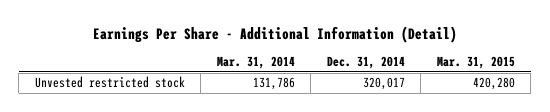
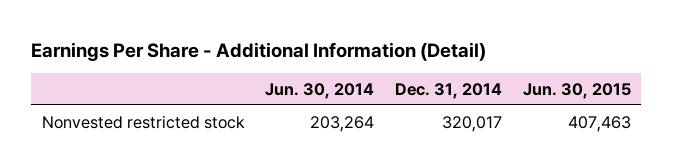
- | Mar. 31, 2014 | Dec. 31, 2014 | Mar. 31, 2015
+ | Jun. 30, 2014 | Dec. 31, 2014 | Jun. 30, 2015
- Unvested restricted stock | 131,786 | 320,017 | 420,280
+ Nonvested restricted stock | 203,264 | 320,017 | 407,463

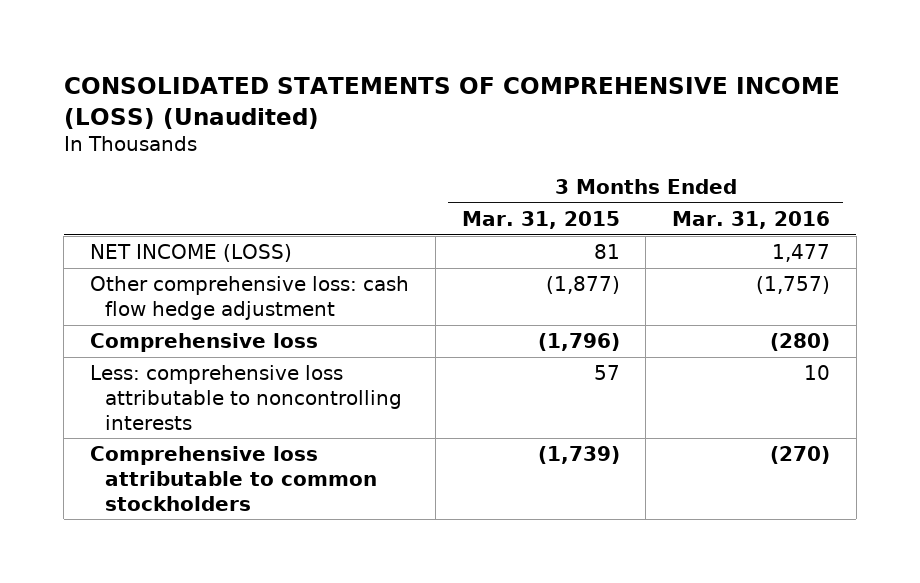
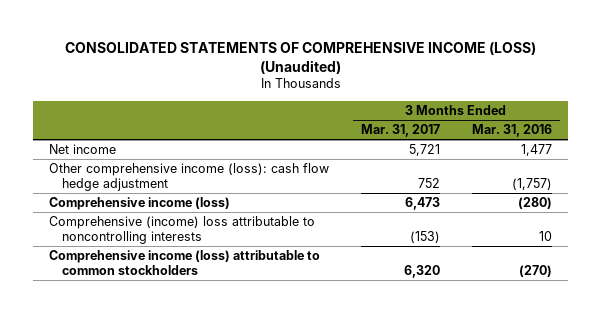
- | 3 Months Ended Mar. 31, 2015 | 3 Months Ended Mar. 31, 2016
+ | 3 Months Ended Mar. 31, 2017 | 3 Months Ended Mar. 31, 2016
- NET INCOME (LOSS) | 81 | 1,477
- Other comprehensive loss: cash flow hedge adjustment | (1,877) | (1,757)
- Comprehensive loss | (1,796) | (280)
- Less: comprehensive loss attributable to noncontrolling interests | 57 | 10
- Comprehensive loss attributable to common stockholders | (1,739) | (270)
+ Net income | 5,721 | 1,477
+ Other comprehensive income (loss): cash flow hedge adjustment | 752 | (1,757)
+ Comprehensive income (loss) | 6,473 | (280)
+ Comprehensive (income) loss attributable to noncontrolling interests | (153) | 10
+ Comprehensive income (loss) attributable to common stockholders | 6,320 | (270)

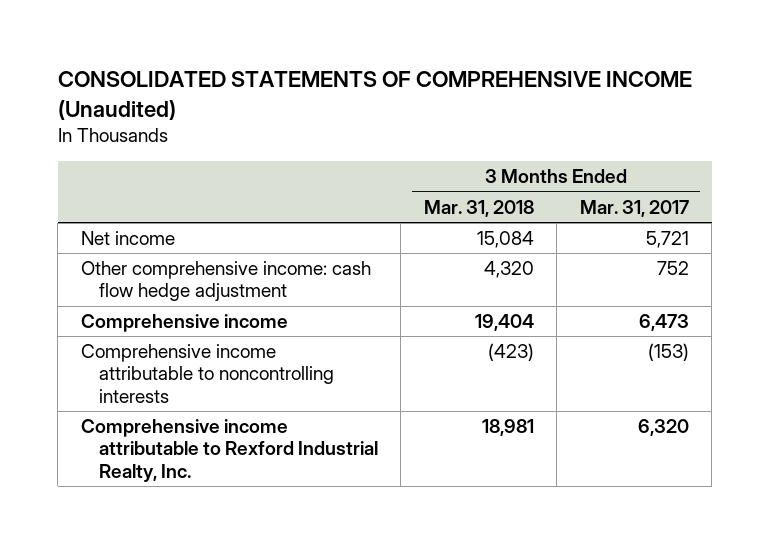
- CONSOLIDATED STATEMENTS OF COMPREHENSIVE INCOME (LOSS) (Unaudited)
+ CONSOLIDATED STATEMENTS OF COMPREHENSIVE INCOME (Unaudited)
- | 3 Months Ended Mar. 31, 2017 | 3 Months Ended Mar. 31, 2016
+ | 3 Months Ended Mar. 31, 2018 | 3 Months Ended Mar. 31, 2017
- Other comprehensive income (loss): cash flow hedge adjustment | 752 | (1,757)
- Comprehensive income (loss) | 6,473 | (280)
- Comprehensive (income) loss attributable to noncontrolling interests | (153) | 10
- Comprehensive income (loss) attributable to common stockholders | 6,320 | (270)
+ Other comprehensive income: cash flow hedge adjustment | 4,320 | 752
+ Comprehensive income | 19,404 | 6,473
+ Comprehensive income attributable to noncontrolling interests | (423) | (153)
+ Comprehensive income attributable to Rexford Industrial Realty, Inc. | 18,981 | 6,320

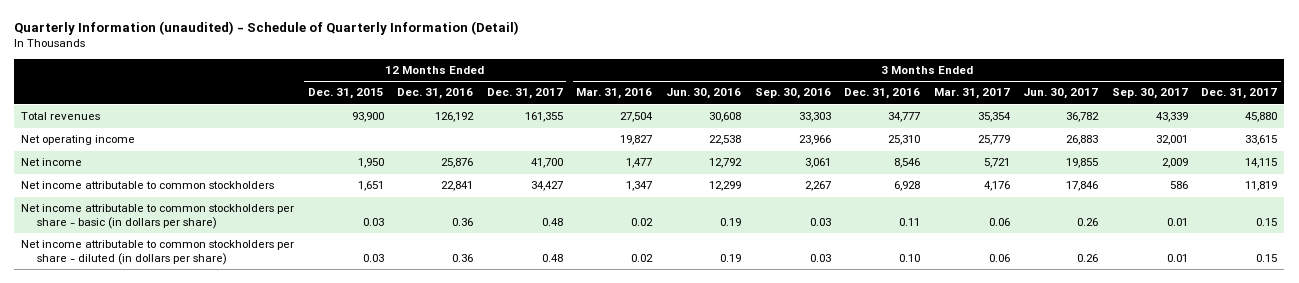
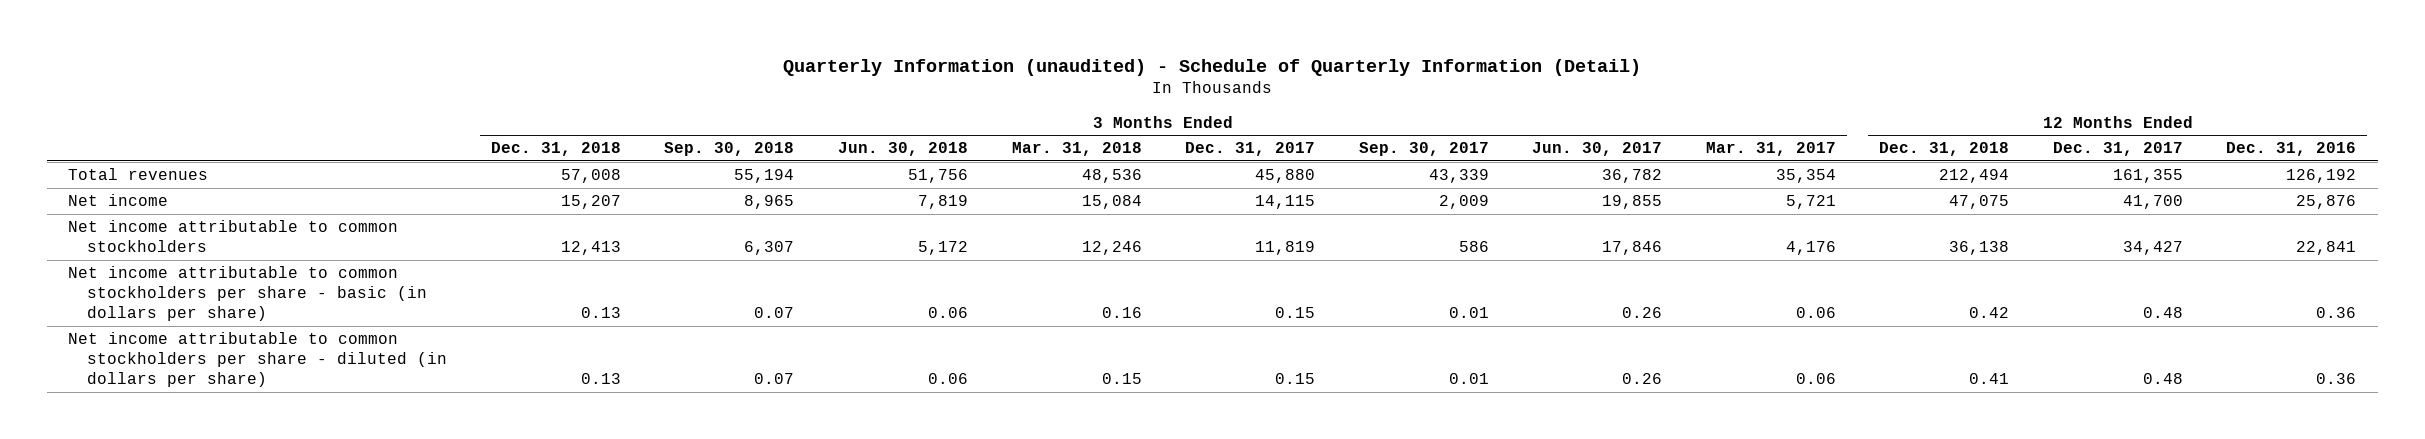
- | 12 Months Ended Dec. 31, 2015 | 12 Months Ended Dec. 31, 2016 | 12 Months Ended Dec. 31, 2017 | 3 Months Ended Mar. 31, 2016 | 3 Months Ended Jun. 30, 2016 | 3 Months Ended Sep. 30, 2016 | 3 Months Ended Dec. 31, 2016 | 3 Months Ended Mar. 31, 2017 | 3 Months Ended Jun. 30, 2017 | 3 Months Ended Sep. 30, 2017 | 3 Months Ended Dec. 31, 2017
+ | 3 Months Ended Dec. 31, 2018 | 3 Months Ended Sep. 30, 2018 | 3 Months Ended Jun. 30, 2018 | 3 Months Ended Mar. 31, 2018 | 3 Months Ended Dec. 31, 2017 | 3 Months Ended Sep. 30, 2017 | 3 Months Ended Jun. 30, 2017 | 3 Months Ended Mar. 31, 2017 | 12 Months Ended Dec. 31, 2018 | 12 Months Ended Dec. 31, 2017 | 12 Months Ended Dec. 31, 2016
- Net operating income | | | | 19,827 | 22,538 | 23,966 | 25,310 | 25,779 | 26,883 | 32,001 | 33,615

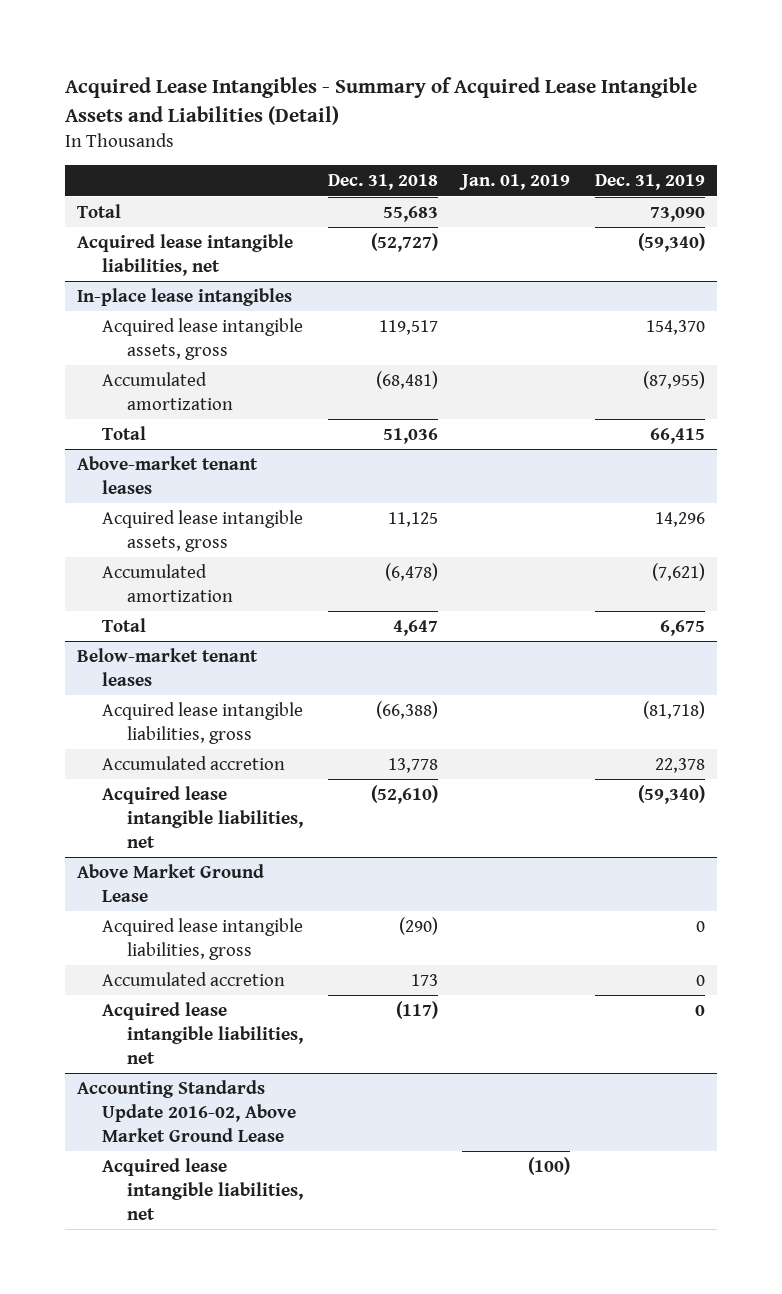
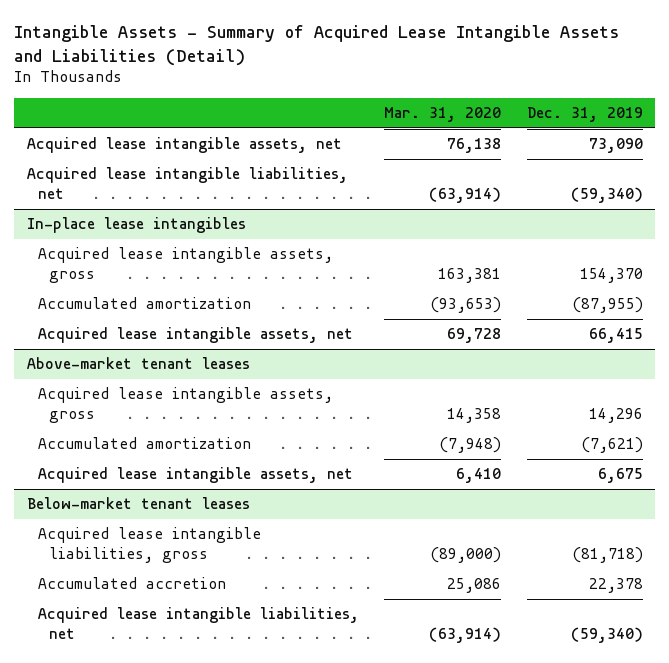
- Acquired Lease Intangibles - Summary of Acquired Lease Intangible Assets and Liabilities (Detail)
+ Intangible Assets - Summary of Acquired Lease Intangible Assets and Liabilities (Detail)
- | Dec. 31, 2018 | Jan. 01, 2019 | Dec. 31, 2019
+ | Mar. 31, 2020 | Dec. 31, 2019
- Total | 55,683 | | 73,090
+ Acquired lease intangible assets, net | 76,138 | 73,090
@ In-place lease intangibles
- Total | 51,036 | | 66,415
+ Acquired lease intangible assets, net | 69,728 | 66,415
@ Above-market tenant leases
- Total | 4,647 | | 6,675
+ Acquired lease intangible assets, net | 6,410 | 6,675
- Above Market Ground Lease
- Acquired lease intangible liabilities, gross | (290) | | 0
- Accumulated accretion | 173 | | 0
- Acquired lease intangible liabilities, net | (117) | | 0
- Accounting Standards Update 2016-02, Above Market Ground Lease
- Acquired lease intangible liabilities, net | | (100) |

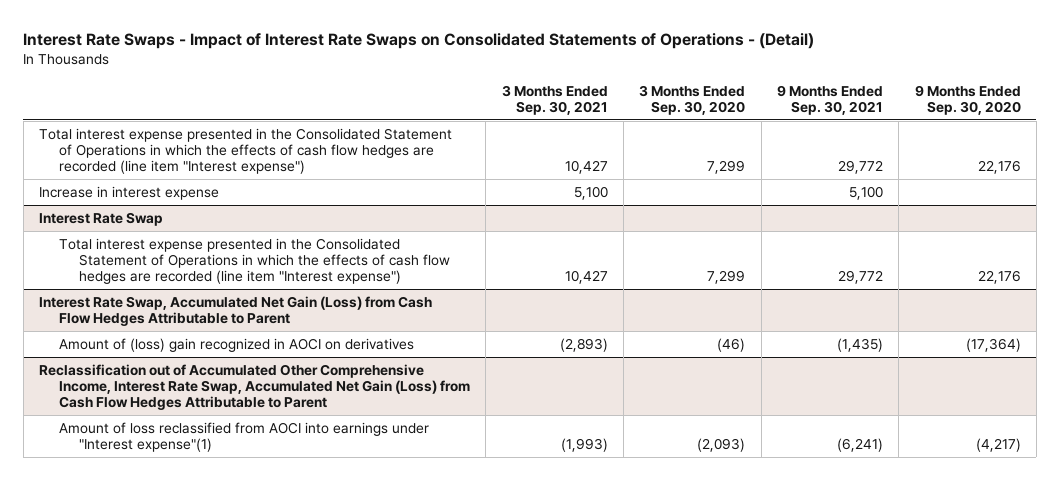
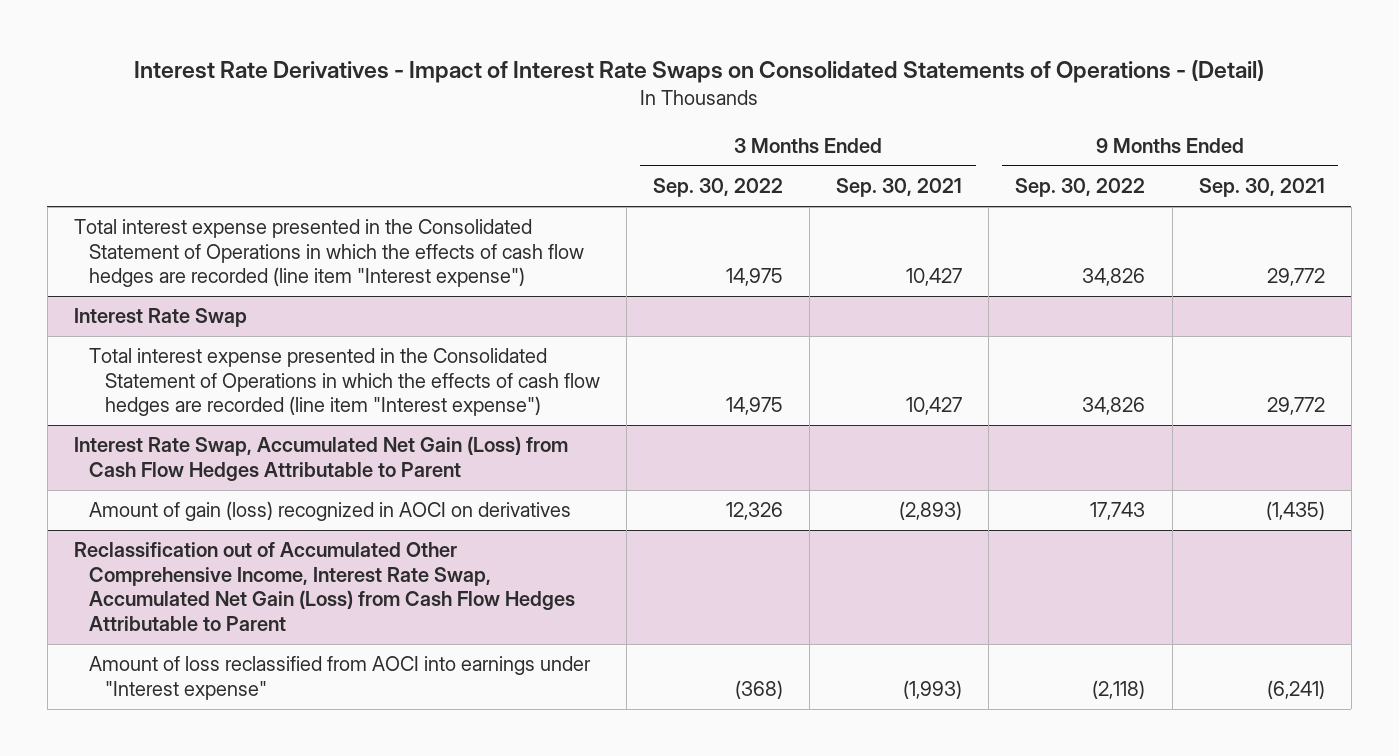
- Interest Rate Swaps - Impact of Interest Rate Swaps on Consolidated Statements of Operations - (Detail)
+ Interest Rate Derivatives - Impact of Interest Rate Swaps on Consolidated Statements of Operations - (Detail)
- | 3 Months Ended Sep. 30, 2021 | 3 Months Ended Sep. 30, 2020 | 9 Months Ended Sep. 30, 2021 | 9 Months Ended Sep. 30, 2020
+ | 3 Months Ended Sep. 30, 2022 | 3 Months Ended Sep. 30, 2021 | 9 Months Ended Sep. 30, 2022 | 9 Months Ended Sep. 30, 2021
- Increase in interest expense | 5,100 | | 5,100 |
@ Interest Rate Swap, Accumulated Net Gain (Loss) from Cash Flow Hedges Attributable to Parent
- Amount of (loss) gain recognized in AOCI on derivatives | (2,893) | (46) | (1,435) | (17,364)
+ Amount of gain (loss) recognized in AOCI on derivatives | 12,326 | (2,893) | 17,743 | (1,435)
@ Reclassification out of Accumulated Other Comprehensive Income, Interest Rate Swap, Accumulated Net Gain (Loss) from Cash Flow Hedges Attributable to Parent
- Amount of loss reclassified from AOCI into earnings under "Interest expense"(1) | (1,993) | (2,093) | (6,241) | (4,217)
+ Amount of loss reclassified from AOCI into earnings under "Interest expense" | (368) | (1,993) | (2,118) | (6,241)

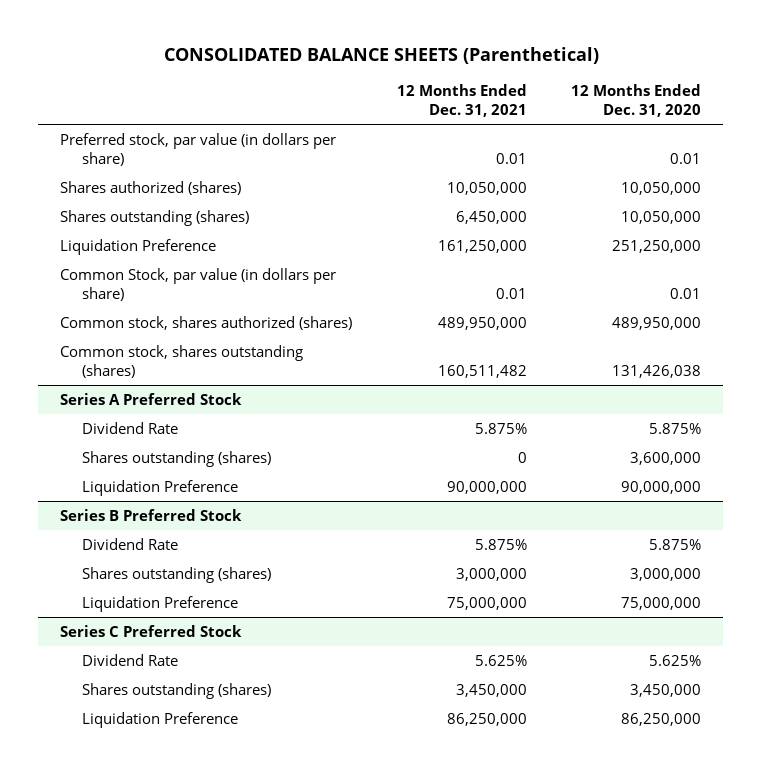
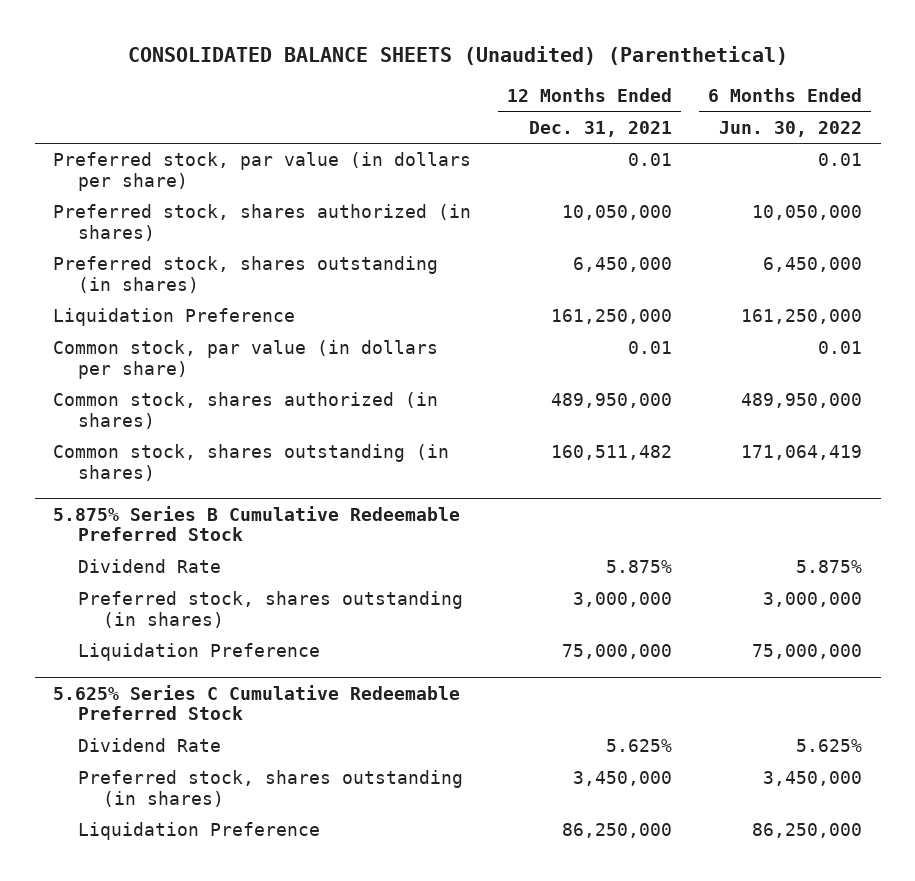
- CONSOLIDATED BALANCE SHEETS (Parenthetical)
+ CONSOLIDATED BALANCE SHEETS (Unaudited) (Parenthetical)
- | 12 Months Ended Dec. 31, 2021 | 12 Months Ended Dec. 31, 2020
+ | 12 Months Ended Dec. 31, 2021 | 6 Months Ended Jun. 30, 2022
- Shares authorized (shares) | 10,050,000 | 10,050,000
- Shares outstanding (shares) | 6,450,000 | 10,050,000
+ Preferred stock, shares authorized (in shares) | 10,050,000 | 10,050,000
+ Preferred stock, shares outstanding (in shares) | 6,450,000 | 6,450,000
- Common Stock, par value (in dollars per share) | 0.01 | 0.01
- Common stock, shares authorized (shares) | 489,950,000 | 489,950,000
- Common stock, shares outstanding (shares) | 160,511,482 | 131,426,038
- Series A Preferred Stock
- Dividend Rate | 5.875% | 5.875%
- Shares outstanding (shares) | 0 | 3,600,000
- Liquidation Preference | 90,000,000 | 90,000,000
- Series B Preferred Stock
+ Common stock, par value (in dollars per share) | 0.01 | 0.01
+ Common stock, shares authorized (in shares) | 489,950,000 | 489,950,000
+ Common stock, shares outstanding (in shares) | 160,511,482 | 171,064,419
+ 5.875% Series B Cumulative Redeemable Preferred Stock
- Shares outstanding (shares) | 3,000,000 | 3,000,000
+ Preferred stock, shares outstanding (in shares) | 3,000,000 | 3,000,000
- Series C Preferred Stock
+ 5.625% Series C Cumulative Redeemable Preferred Stock
- Shares outstanding (shares) | 3,450,000 | 3,450,000
+ Preferred stock, shares outstanding (in shares) | 3,450,000 | 3,450,000

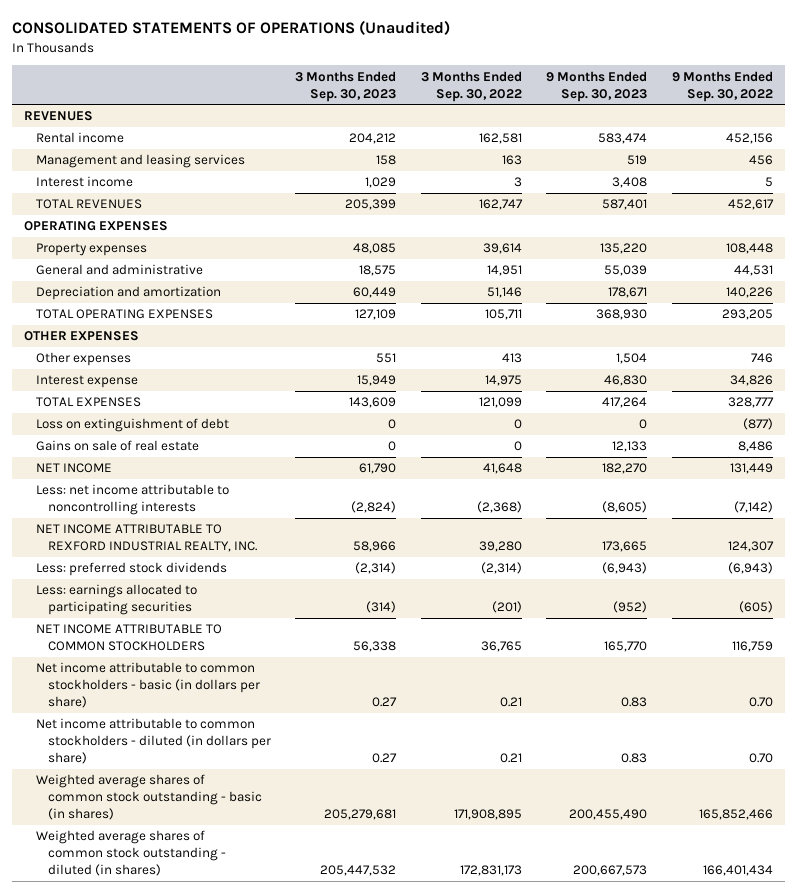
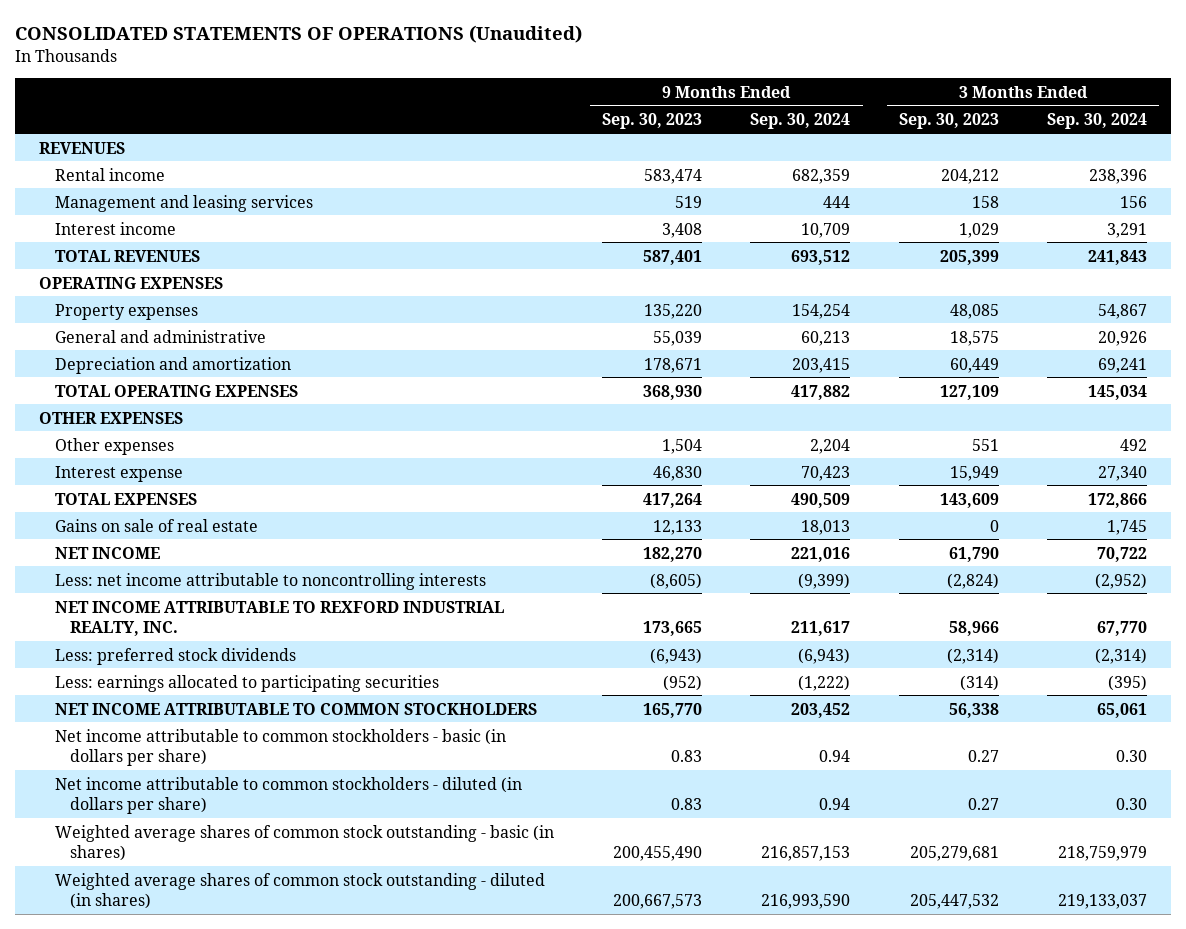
- | 3 Months Ended Sep. 30, 2023 | 3 Months Ended Sep. 30, 2022 | 9 Months Ended Sep. 30, 2023 | 9 Months Ended Sep. 30, 2022
+ | 9 Months Ended Sep. 30, 2023 | 9 Months Ended Sep. 30, 2024 | 3 Months Ended Sep. 30, 2023 | 3 Months Ended Sep. 30, 2024
- Loss on extinguishment of debt | 0 | 0 | 0 | (877)

